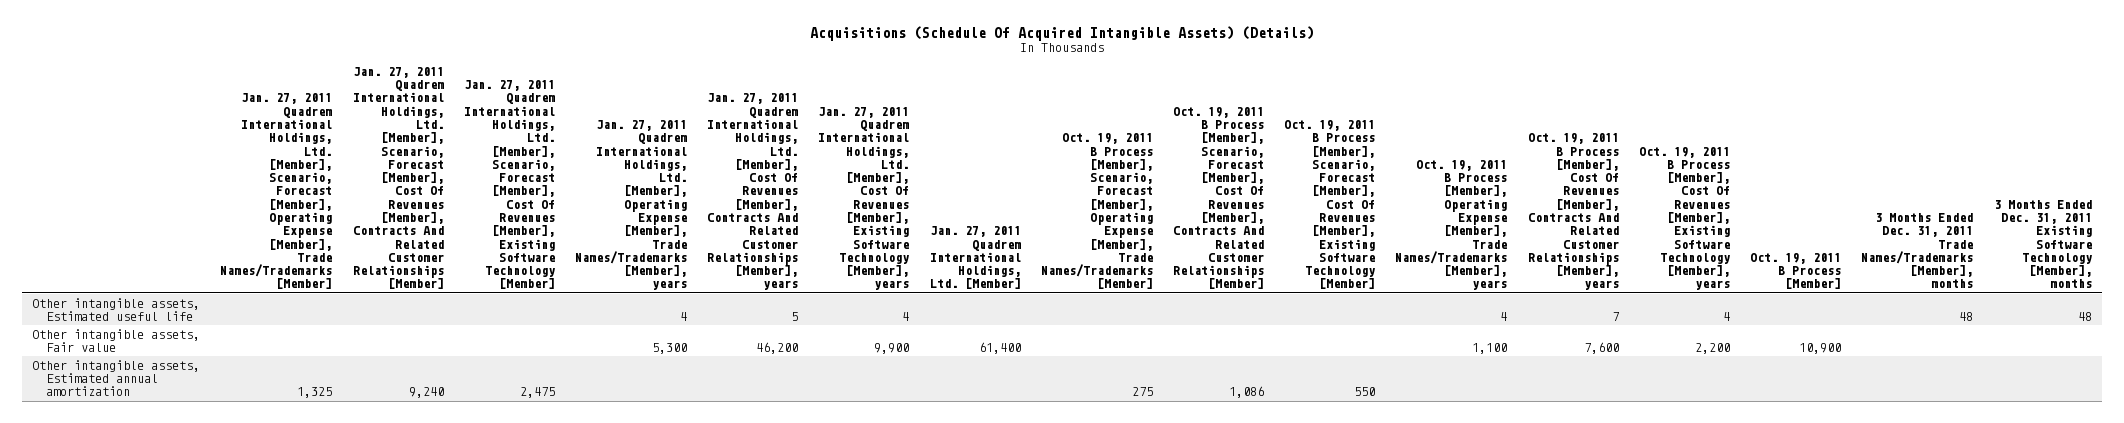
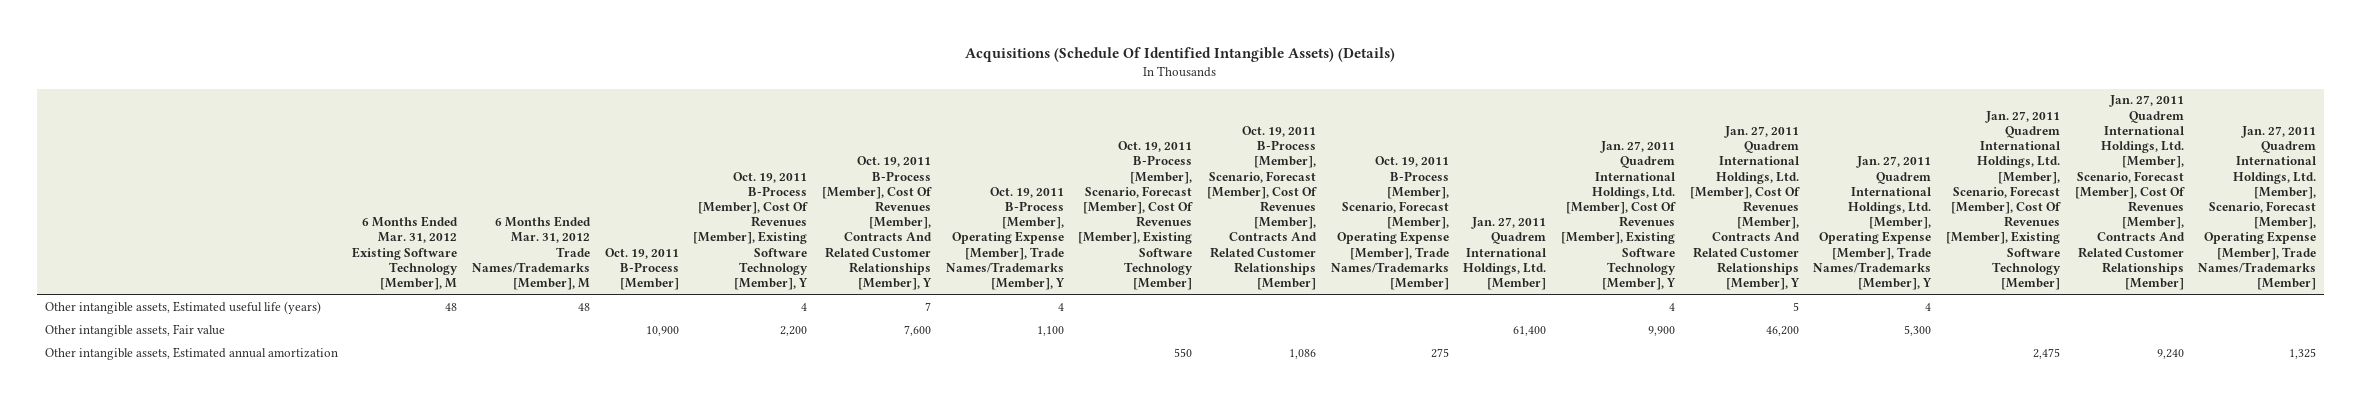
- Acquisitions (Schedule Of Acquired Intangible Assets) (Details)
+ Acquisitions (Schedule Of Identified Intangible Assets) (Details)
- | Jan. 27, 2011 Quadrem International Holdings, Ltd. [Member], Scenario, Forecast [Member], Operating Expense [Member], Trade Names/Trademarks [Member] | Jan. 27, 2011 Quadrem International Holdings, Ltd. [Member], Scenario, Forecast [Member], Cost Of Revenues [Member], Contracts And Related Customer Relationships [Member] | Jan. 27, 2011 Quadrem International Holdings, Ltd. [Member], Scenario, Forecast [Member], Cost Of Revenues [Member], Existing Software Technology [Member] | Jan. 27, 2011 Quadrem International Holdings, Ltd. [Member], Operating Expense [Member], Trade Names/Trademarks [Member], years | Jan. 27, 2011 Quadrem International Holdings, Ltd. [Member], Cost Of Revenues [Member], Contracts And Related Customer Relationships [Member], years | Jan. 27, 2011 Quadrem International Holdings, Ltd. [Member], Cost Of Revenues [Member], Existing Software Technology [Member], years | Jan. 27, 2011 Quadrem International Holdings, Ltd. [Member] | Oct. 19, 2011 B Process [Member], Scenario, Forecast [Member], Operating Expense [Member], Trade Names/Trademarks [Member] | Oct. 19, 2011 B Process [Member], Scenario, Forecast [Member], Cost Of Revenues [Member], Contracts And Related Customer Relationships [Member] | Oct. 19, 2011 B Process [Member], Scenario, Forecast [Member], Cost Of Revenues [Member], Existing Software Technology [Member] | Oct. 19, 2011 B Process [Member], Operating Expense [Member], Trade Names/Trademarks [Member], years | Oct. 19, 2011 B Process [Member], Cost Of Revenues [Member], Contracts And Related Customer Relationships [Member], years | Oct. 19, 2011 B Process [Member], Cost Of Revenues [Member], Existing Software Technology [Member], years | Oct. 19, 2011 B Process [Member] | 3 Months Ended Dec. 31, 2011 Trade Names/Trademarks [Member], months | 3 Months Ended Dec. 31, 2011 Existing Software Technology [Member], months
+ | 6 Months Ended Mar. 31, 2012 Existing Software Technology [Member], M | 6 Months Ended Mar. 31, 2012 Trade Names/Trademarks [Member], M | Oct. 19, 2011 B-Process [Member] | Oct. 19, 2011 B-Process [Member], Cost Of Revenues [Member], Existing Software Technology [Member], Y | Oct. 19, 2011 B-Process [Member], Cost Of Revenues [Member], Contracts And Related Customer Relationships [Member], Y | Oct. 19, 2011 B-Process [Member], Operating Expense [Member], Trade Names/Trademarks [Member], Y | Oct. 19, 2011 B-Process [Member], Scenario, Forecast [Member], Cost Of Revenues [Member], Existing Software Technology [Member] | Oct. 19, 2011 B-Process [Member], Scenario, Forecast [Member], Cost Of Revenues [Member], Contracts And Related Customer Relationships [Member] | Oct. 19, 2011 B-Process [Member], Scenario, Forecast [Member], Operating Expense [Member], Trade Names/Trademarks [Member] | Jan. 27, 2011 Quadrem International Holdings, Ltd. [Member] | Jan. 27, 2011 Quadrem International Holdings, Ltd. [Member], Cost Of Revenues [Member], Existing Software Technology [Member], Y | Jan. 27, 2011 Quadrem International Holdings, Ltd. [Member], Cost Of Revenues [Member], Contracts And Related Customer Relationships [Member], Y | Jan. 27, 2011 Quadrem International Holdings, Ltd. [Member], Operating Expense [Member], Trade Names/Trademarks [Member], Y | Jan. 27, 2011 Quadrem International Holdings, Ltd. [Member], Scenario, Forecast [Member], Cost Of Revenues [Member], Existing Software Technology [Member] | Jan. 27, 2011 Quadrem International Holdings, Ltd. [Member], Scenario, Forecast [Member], Cost Of Revenues [Member], Contracts And Related Customer Relationships [Member] | Jan. 27, 2011 Quadrem International Holdings, Ltd. [Member], Scenario, Forecast [Member], Operating Expense [Member], Trade Names/Trademarks [Member]
- Other intangible assets, Estimated useful life | | | | 4 | 5 | 4 | | | | | 4 | 7 | 4 | | 48 | 48
+ Other intangible assets, Estimated useful life (years) | 48 | 48 | | 4 | 7 | 4 | | | | | 4 | 5 | 4 | | |

